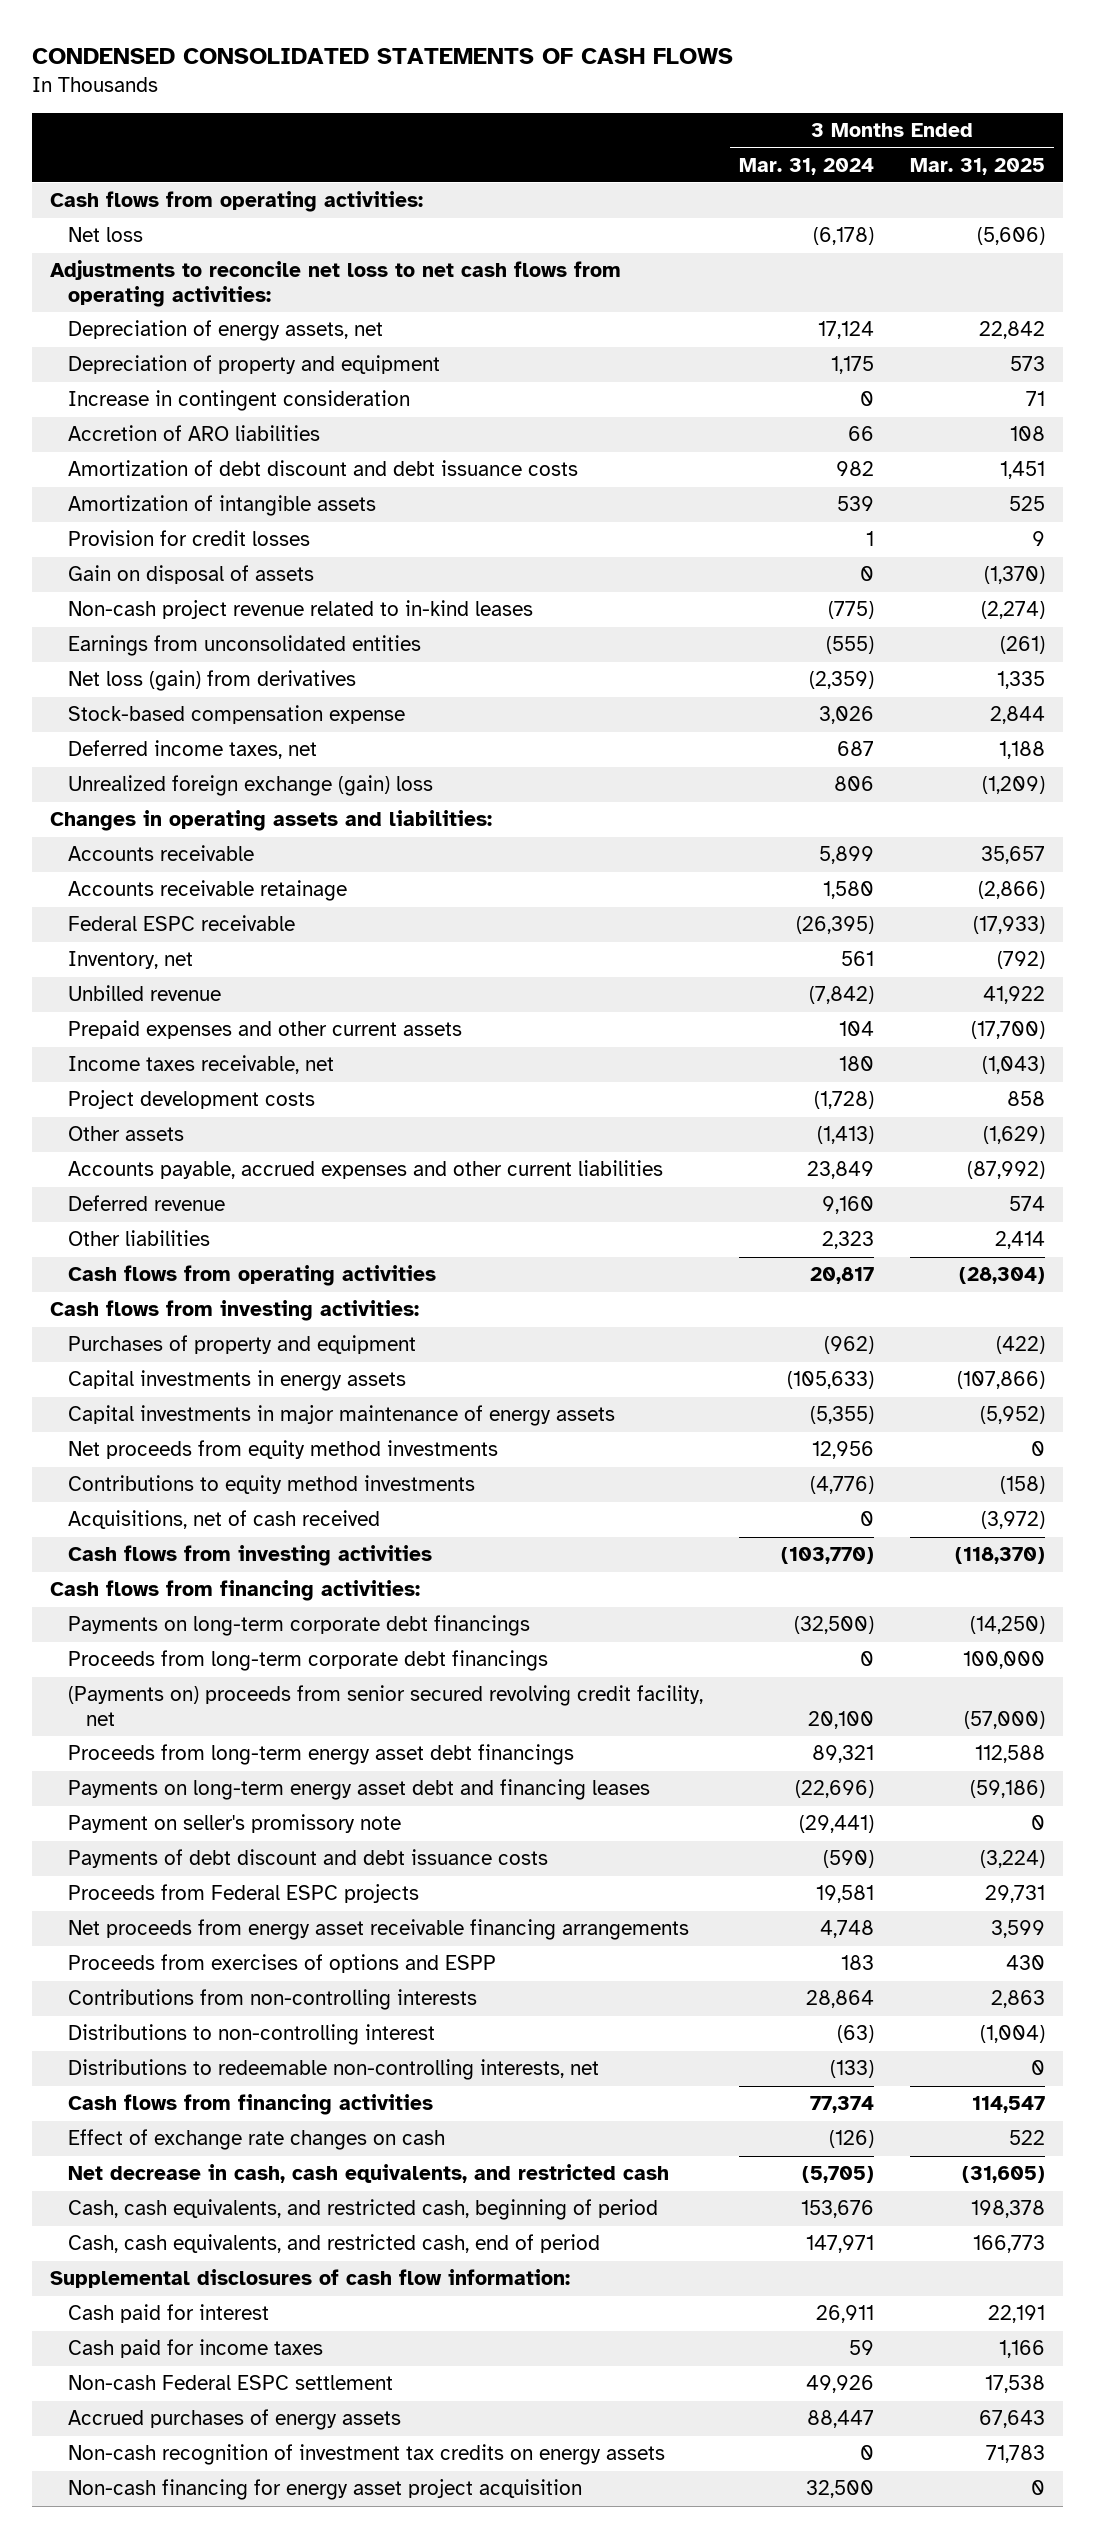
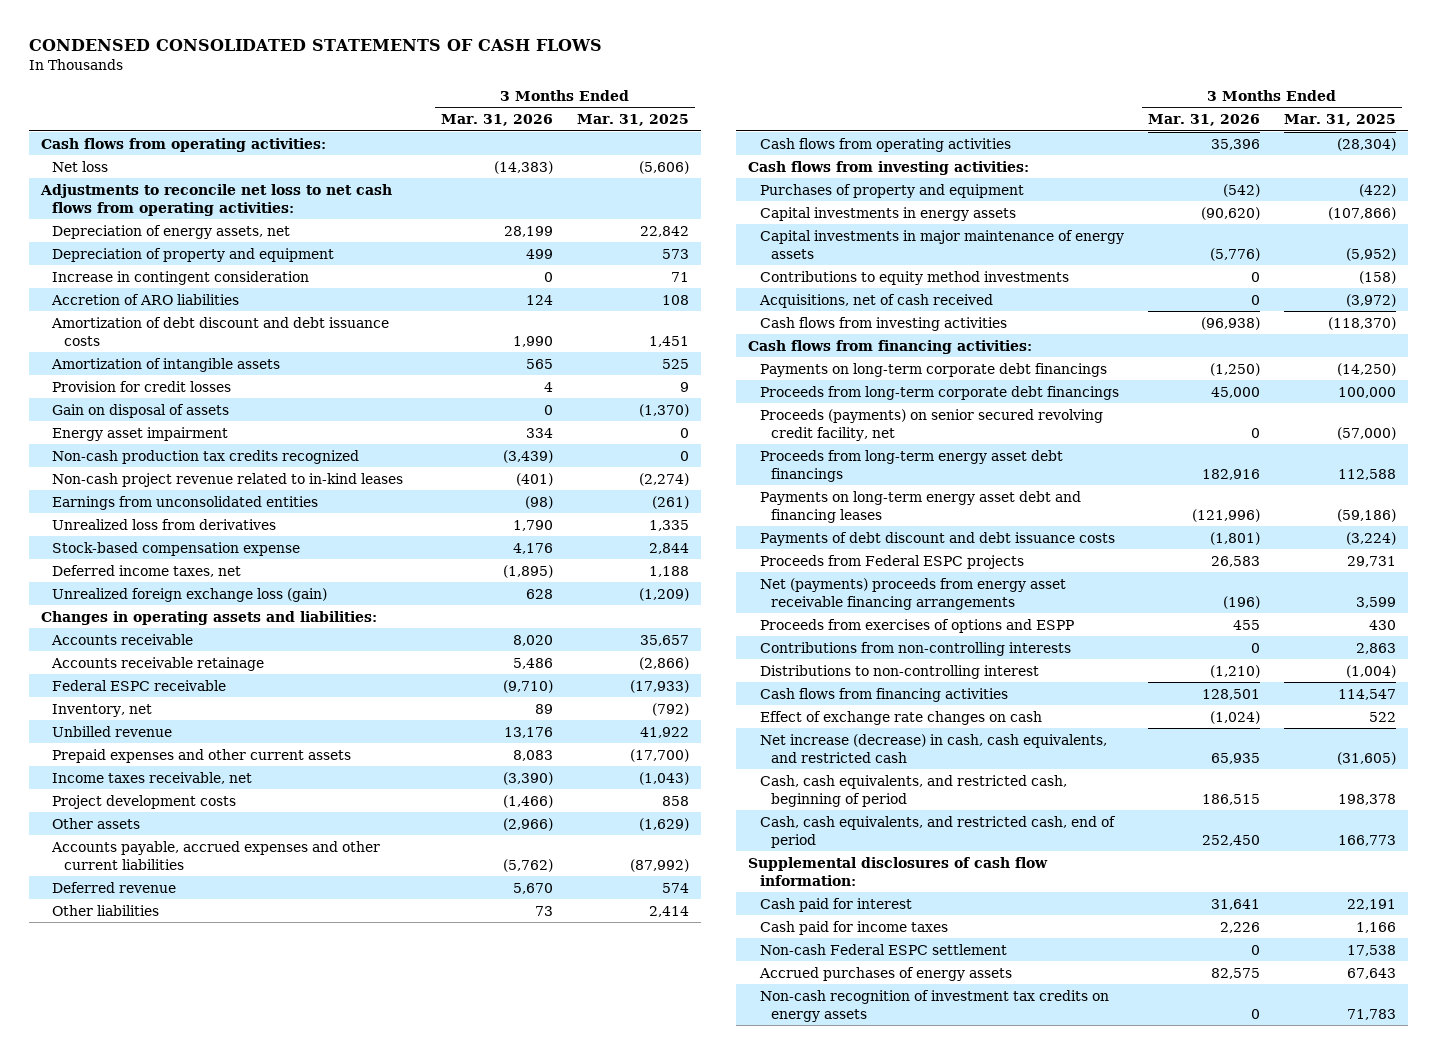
- | 3 Months Ended Mar. 31, 2024 | 3 Months Ended Mar. 31, 2025
+ | 3 Months Ended Mar. 31, 2026 | 3 Months Ended Mar. 31, 2025
+ Energy asset impairment | 334 | 0
+ Non-cash production tax credits recognized | (3,439) | 0
- Net loss (gain) from derivatives | (2,359) | 1,335
+ Unrealized loss from derivatives | 1,790 | 1,335
- Unrealized foreign exchange (gain) loss | 806 | (1,209)
+ Unrealized foreign exchange loss (gain) | 628 | (1,209)
- Net proceeds from equity method investments | 12,956 | 0
- (Payments on) proceeds from senior secured revolving credit facility, net | 20,100 | (57,000)
+ Proceeds (payments) on senior secured revolving credit facility, net | 0 | (57,000)
- Payment on seller's promissory note | (29,441) | 0
- Net proceeds from energy asset receivable financing arrangements | 4,748 | 3,599
+ Net (payments) proceeds from energy asset receivable financing arrangements | (196) | 3,599
- Distributions to redeemable non-controlling interests, net | (133) | 0
- Net decrease in cash, cash equivalents, and restricted cash | (5,705) | (31,605)
+ Net increase (decrease) in cash, cash equivalents, and restricted cash | 65,935 | (31,605)
- Non-cash financing for energy asset project acquisition | 32,500 | 0

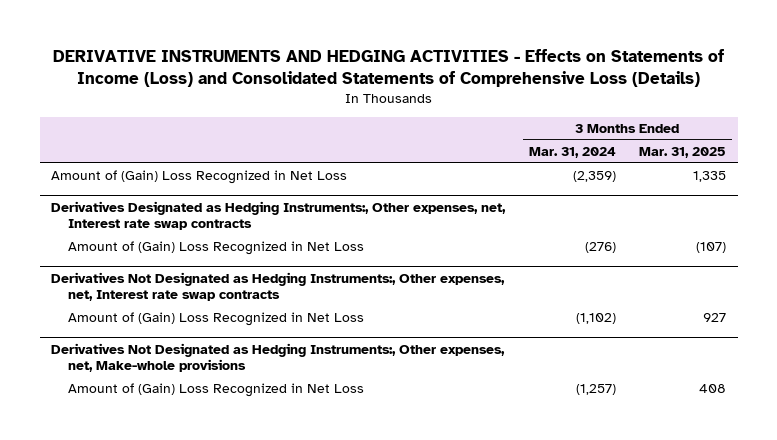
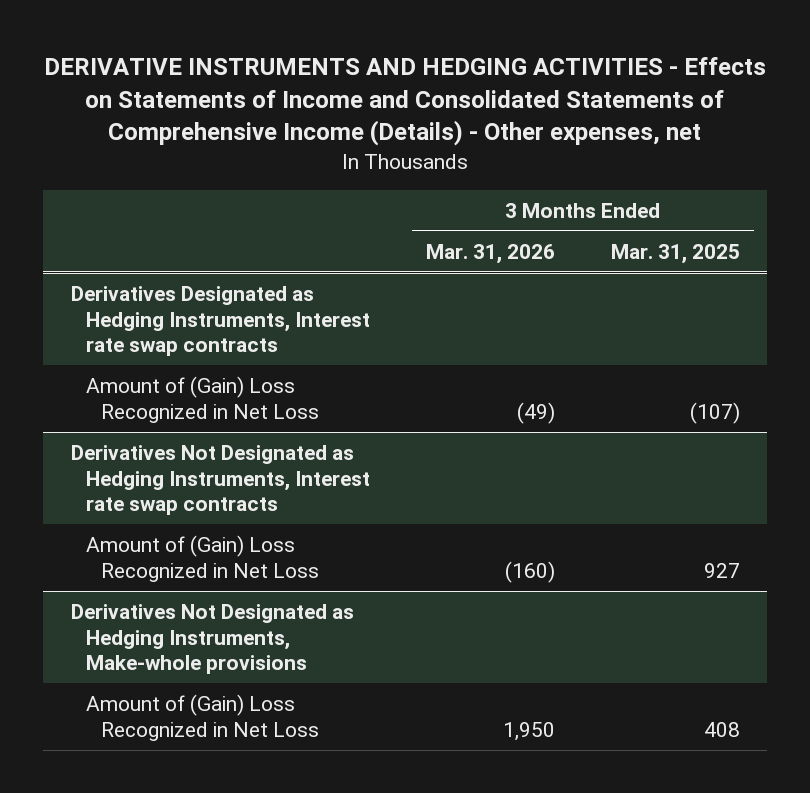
- DERIVATIVE INSTRUMENTS AND HEDGING ACTIVITIES - Effects on Statements of Income (Loss) and Consolidated Statements of Comprehensive Loss (Details)
+ DERIVATIVE INSTRUMENTS AND HEDGING ACTIVITIES - Effects on Statements of Income and Consolidated Statements of Comprehensive Income (Details) - Other expenses, net
- | 3 Months Ended Mar. 31, 2024 | 3 Months Ended Mar. 31, 2025
+ | 3 Months Ended Mar. 31, 2026 | 3 Months Ended Mar. 31, 2025
- Amount of (Gain) Loss Recognized in Net Loss | (2,359) | 1,335
- Derivatives Designated as Hedging Instruments:, Other expenses, net, Interest rate swap contracts
+ Derivatives Designated as Hedging Instruments, Interest rate swap contracts
- Derivatives Not Designated as Hedging Instruments:, Other expenses, net, Interest rate swap contracts
+ Derivatives Not Designated as Hedging Instruments, Interest rate swap contracts
- Derivatives Not Designated as Hedging Instruments:, Other expenses, net, Make-whole provisions
+ Derivatives Not Designated as Hedging Instruments, Make-whole provisions

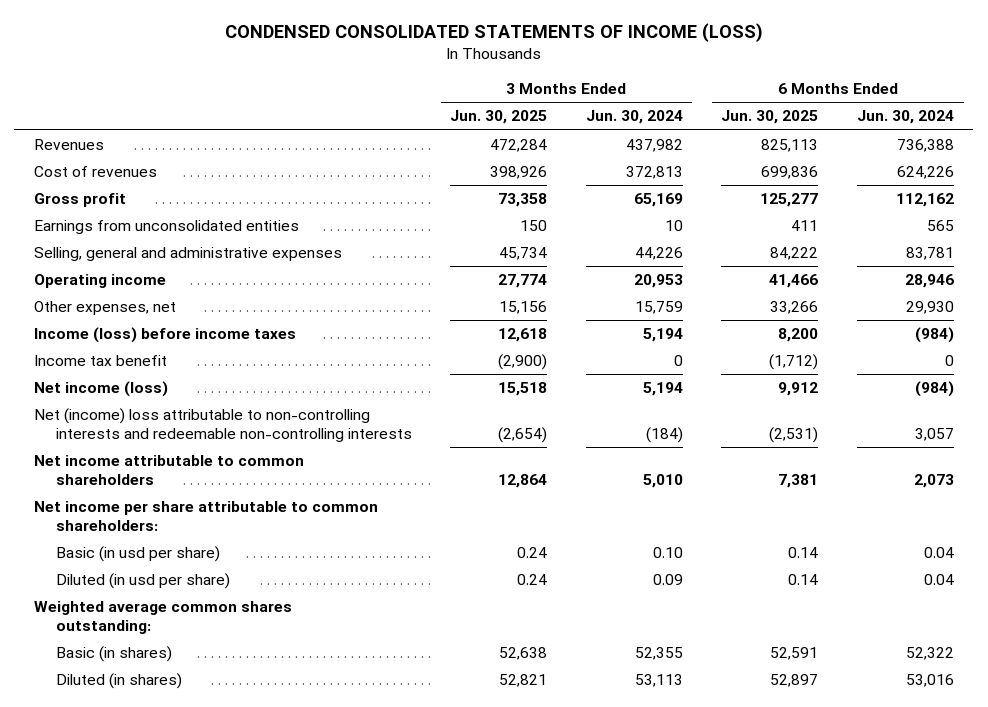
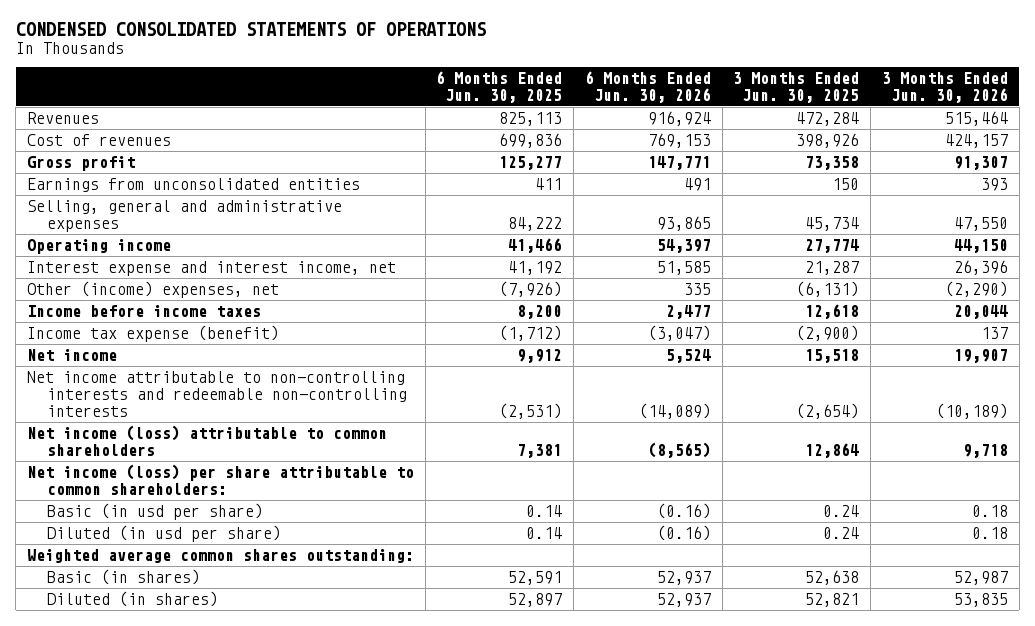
- CONDENSED CONSOLIDATED STATEMENTS OF INCOME (LOSS)
+ CONDENSED CONSOLIDATED STATEMENTS OF OPERATIONS
- | 3 Months Ended Jun. 30, 2025 | 3 Months Ended Jun. 30, 2024 | 6 Months Ended Jun. 30, 2025 | 6 Months Ended Jun. 30, 2024
+ | 6 Months Ended Jun. 30, 2025 | 6 Months Ended Jun. 30, 2026 | 3 Months Ended Jun. 30, 2025 | 3 Months Ended Jun. 30, 2026
- Other expenses, net | 15,156 | 15,759 | 33,266 | 29,930
- Income (loss) before income taxes | 12,618 | 5,194 | 8,200 | (984)
- Income tax benefit | (2,900) | 0 | (1,712) | 0
- Net income (loss) | 15,518 | 5,194 | 9,912 | (984)
- Net (income) loss attributable to non-controlling interests and redeemable non-controlling interests | (2,654) | (184) | (2,531) | 3,057
- Net income attributable to common shareholders | 12,864 | 5,010 | 7,381 | 2,073
- Net income per share attributable to common shareholders:
+ Interest expense and interest income, net | 41,192 | 51,585 | 21,287 | 26,396
+ Other (income) expenses, net | (7,926) | 335 | (6,131) | (2,290)
+ Income before income taxes | 8,200 | 2,477 | 12,618 | 20,044
+ Income tax expense (benefit) | (1,712) | (3,047) | (2,900) | 137
+ Net income | 9,912 | 5,524 | 15,518 | 19,907
+ Net income attributable to non-controlling interests and redeemable non-controlling interests | (2,531) | (14,089) | (2,654) | (10,189)
+ Net income (loss) attributable to common shareholders | 7,381 | (8,565) | 12,864 | 9,718
+ Net income (loss) per share attributable to common shareholders:

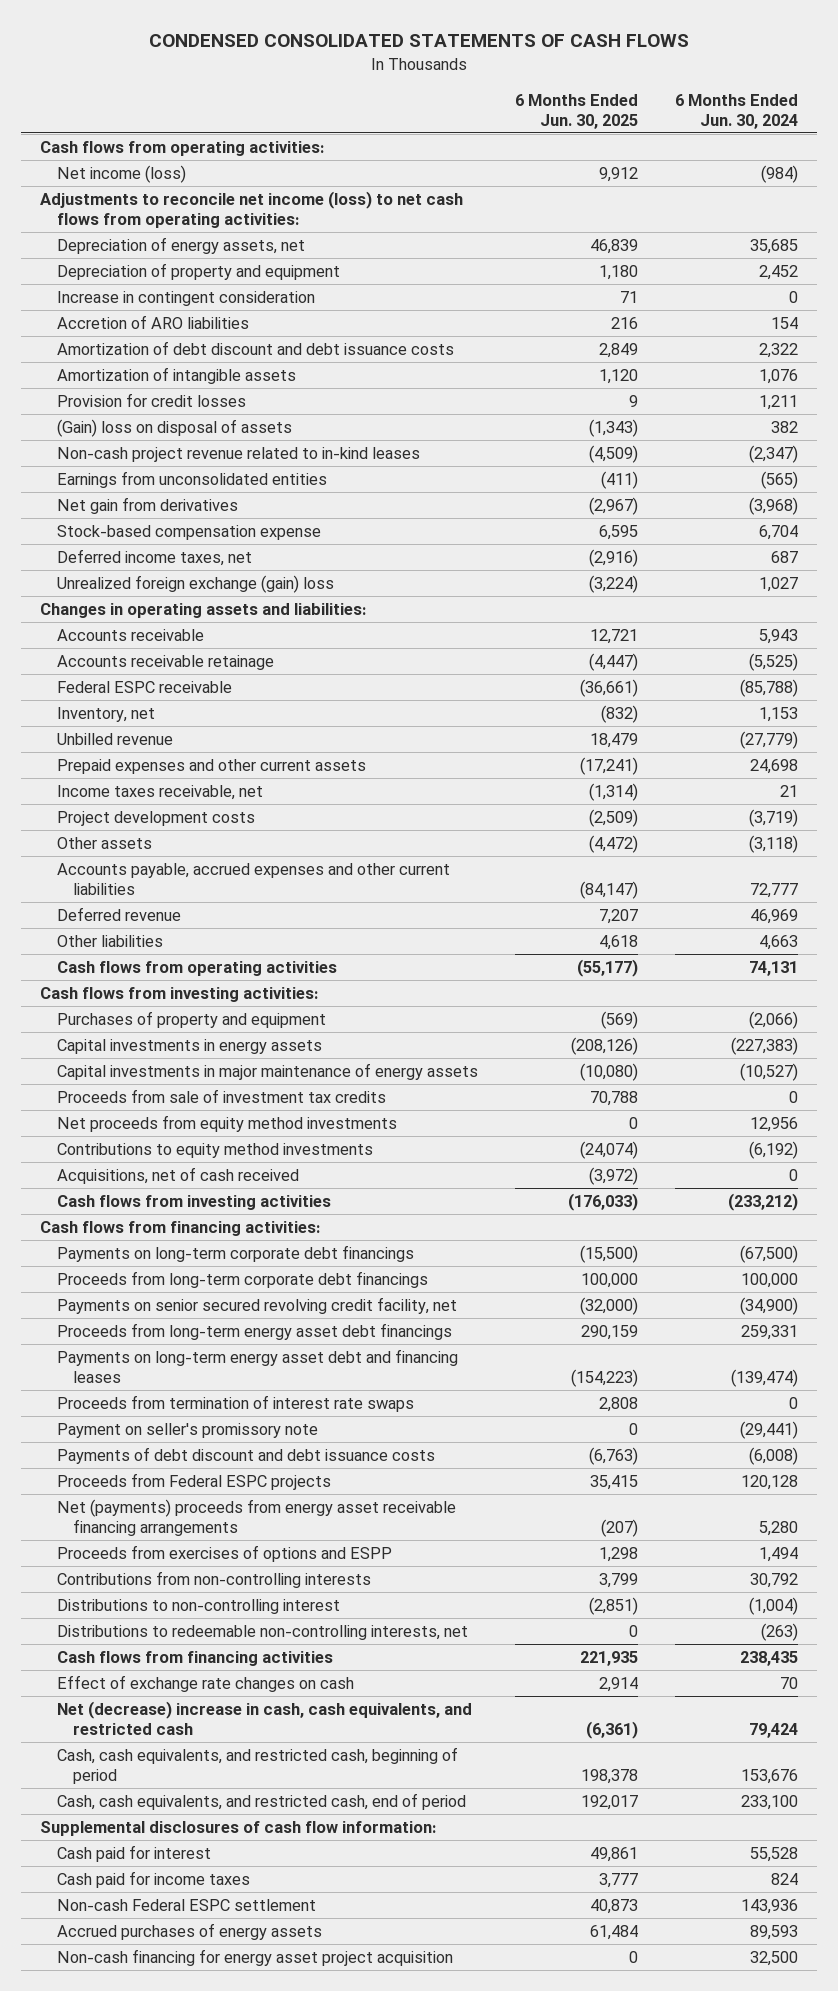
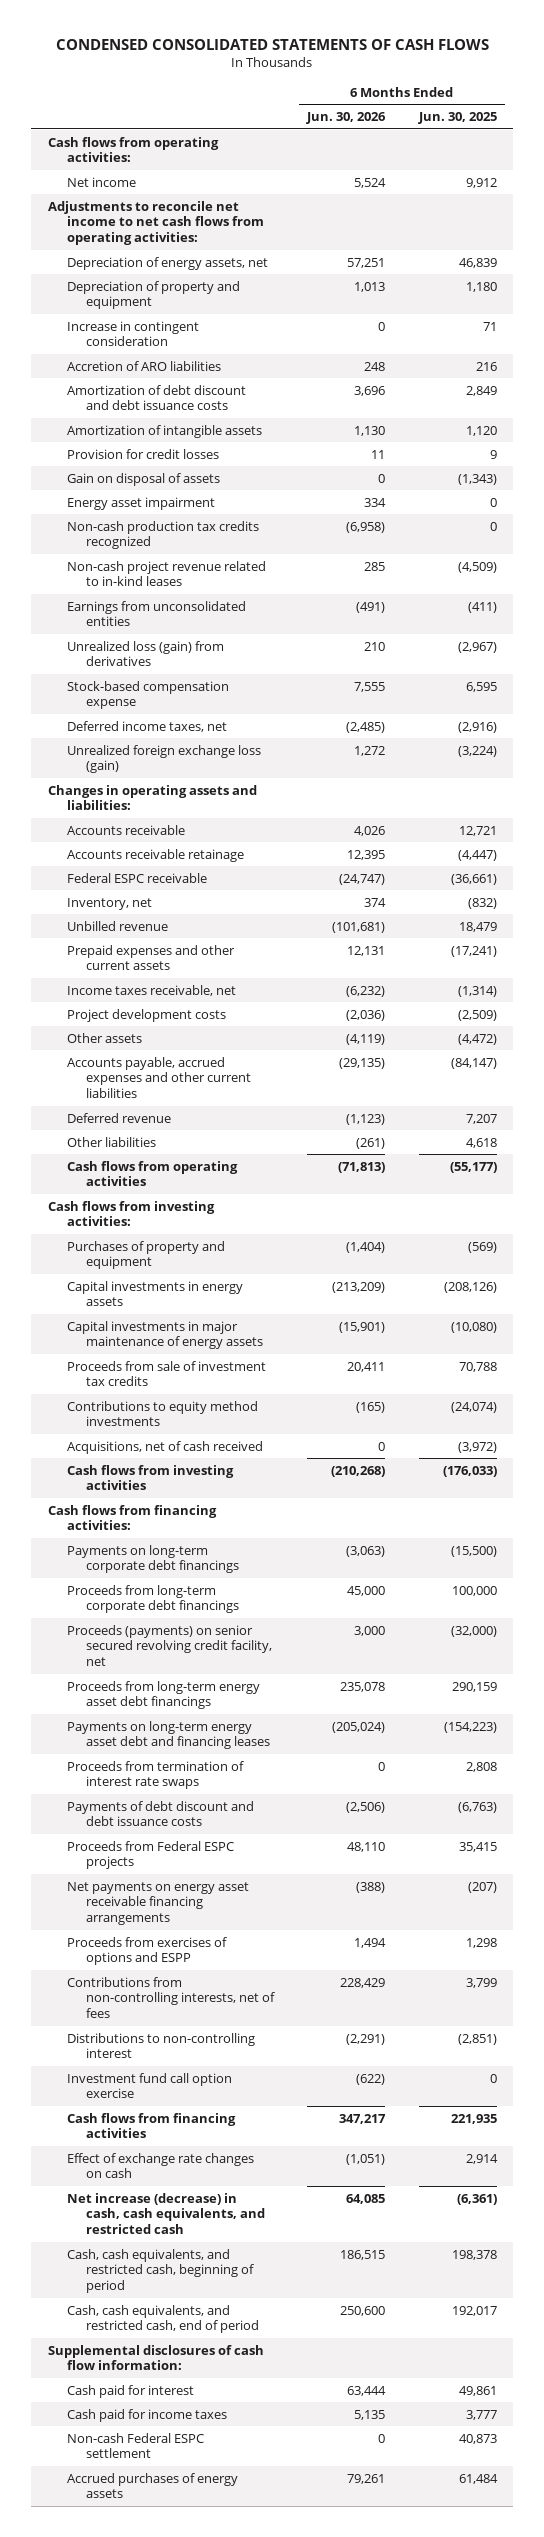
- | 6 Months Ended Jun. 30, 2025 | 6 Months Ended Jun. 30, 2024
+ | 6 Months Ended Jun. 30, 2026 | 6 Months Ended Jun. 30, 2025
- Net income (loss) | 9,912 | (984)
- Adjustments to reconcile net income (loss) to net cash flows from operating activities:
+ Net income | 5,524 | 9,912
+ Adjustments to reconcile net income to net cash flows from operating activities:
- (Gain) loss on disposal of assets | (1,343) | 382
+ Gain on disposal of assets | 0 | (1,343)
+ Energy asset impairment | 334 | 0
+ Non-cash production tax credits recognized | (6,958) | 0
- Net gain from derivatives | (2,967) | (3,968)
+ Unrealized loss (gain) from derivatives | 210 | (2,967)
- Unrealized foreign exchange (gain) loss | (3,224) | 1,027
+ Unrealized foreign exchange loss (gain) | 1,272 | (3,224)
- Net proceeds from equity method investments | 0 | 12,956
- Payments on senior secured revolving credit facility, net | (32,000) | (34,900)
+ Proceeds (payments) on senior secured revolving credit facility, net | 3,000 | (32,000)
- Payment on seller's promissory note | 0 | (29,441)
- Net (payments) proceeds from energy asset receivable financing arrangements | (207) | 5,280
+ Net payments on energy asset receivable financing arrangements | (388) | (207)
- Contributions from non-controlling interests | 3,799 | 30,792
+ Contributions from non-controlling interests, net of fees | 228,429 | 3,799
- Distributions to redeemable non-controlling interests, net | 0 | (263)
+ Investment fund call option exercise | (622) | 0
- Net (decrease) increase in cash, cash equivalents, and restricted cash | (6,361) | 79,424
+ Net increase (decrease) in cash, cash equivalents, and restricted cash | 64,085 | (6,361)
- Non-cash financing for energy asset project acquisition | 0 | 32,500

